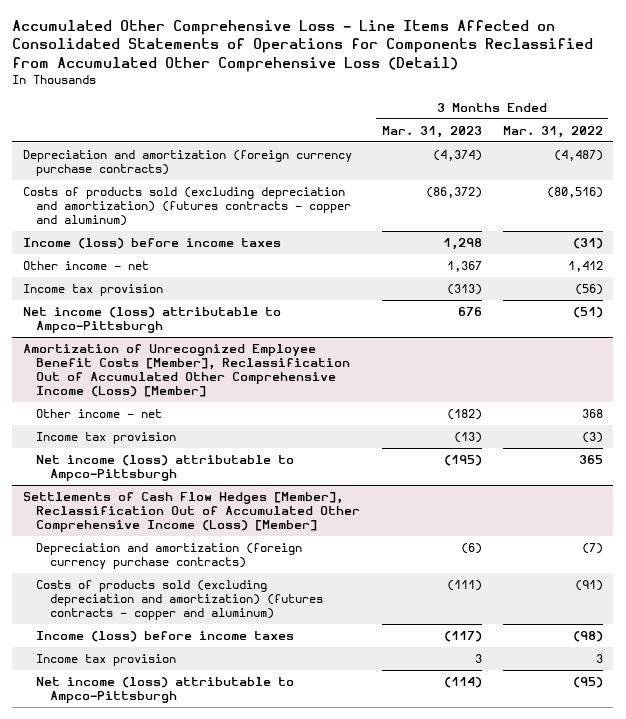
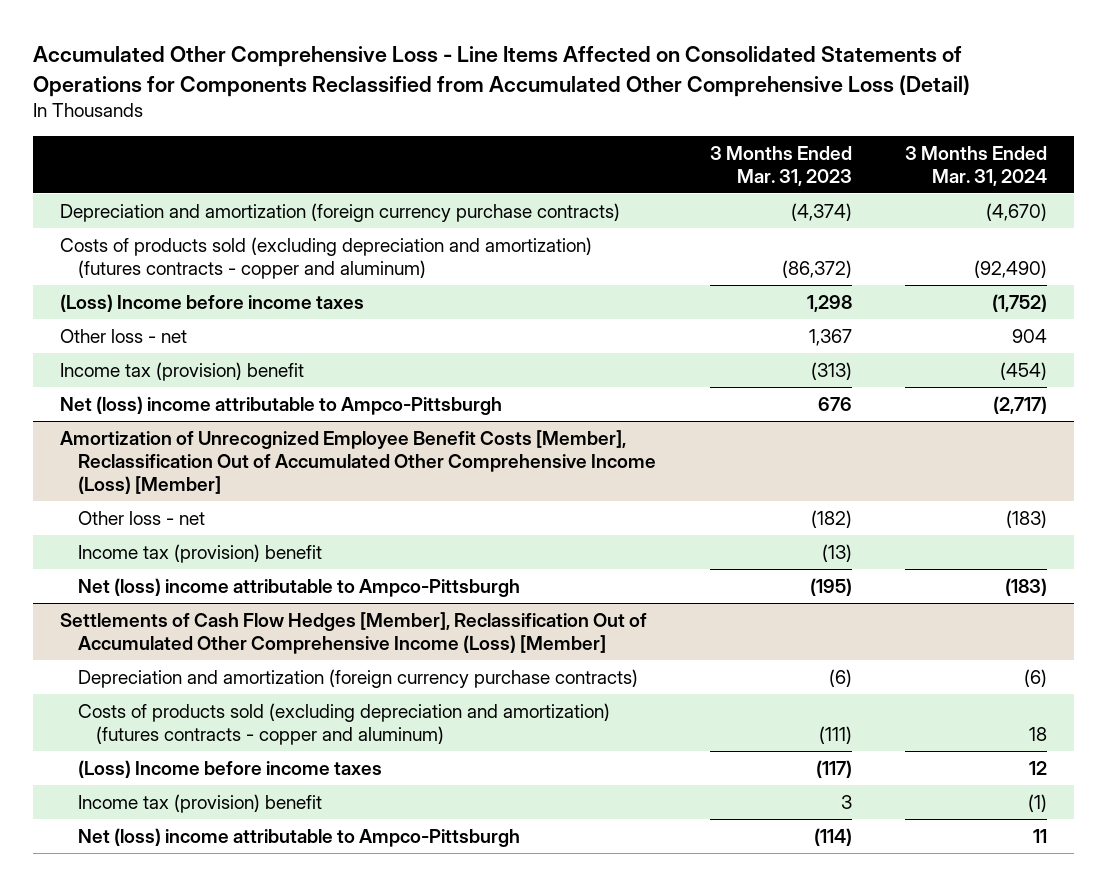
- | 3 Months Ended Mar. 31, 2023 | 3 Months Ended Mar. 31, 2022
+ | 3 Months Ended Mar. 31, 2023 | 3 Months Ended Mar. 31, 2024
- Income (loss) before income taxes | 1,298 | (31)
- Other income - net | 1,367 | 1,412
- Income tax provision | (313) | (56)
- Net income (loss) attributable to Ampco-Pittsburgh | 676 | (51)
+ (Loss) Income before income taxes | 1,298 | (1,752)
+ Other loss - net | 1,367 | 904
+ Income tax (provision) benefit | (313) | (454)
+ Net (loss) income attributable to Ampco-Pittsburgh | 676 | (2,717)
@ Amortization of Unrecognized Employee Benefit Costs [Member], Reclassification Out of Accumulated Other Comprehensive Income (Loss) [Member]
- Other income - net | (182) | 368
- Income tax provision | (13) | (3)
- Net income (loss) attributable to Ampco-Pittsburgh | (195) | 365
+ Other loss - net | (182) | (183)
+ Income tax (provision) benefit | (13) |
+ Net (loss) income attributable to Ampco-Pittsburgh | (195) | (183)
@ Settlements of Cash Flow Hedges [Member], Reclassification Out of Accumulated Other Comprehensive Income (Loss) [Member]
- Income (loss) before income taxes | (117) | (98)
- Income tax provision | 3 | 3
- Net income (loss) attributable to Ampco-Pittsburgh | (114) | (95)
+ (Loss) Income before income taxes | (117) | 12
+ Income tax (provision) benefit | 3 | (1)
+ Net (loss) income attributable to Ampco-Pittsburgh | (114) | 11

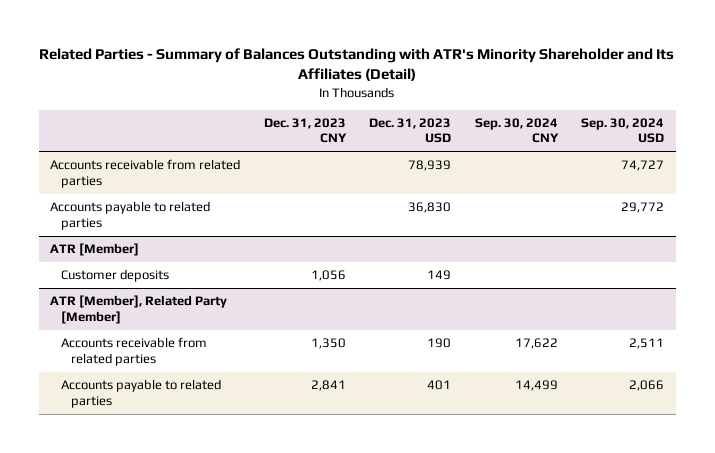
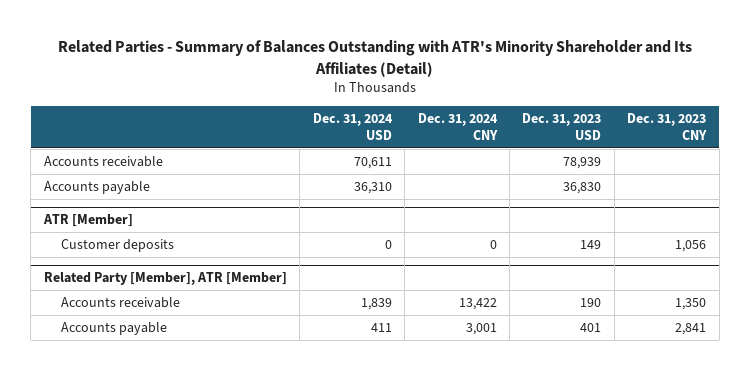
- | Dec. 31, 2023 CNY | Dec. 31, 2023 USD | Sep. 30, 2024 CNY | Sep. 30, 2024 USD
+ | Dec. 31, 2024 USD | Dec. 31, 2024 CNY | Dec. 31, 2023 USD | Dec. 31, 2023 CNY
- Accounts receivable from related parties | | 78,939 | | 74,727
- Accounts payable to related parties | | 36,830 | | 29,772
+ Accounts receivable | 70,611 | | 78,939 |
+ Accounts payable | 36,310 | | 36,830 |
- ATR [Member], Related Party [Member]
- Accounts receivable from related parties | 1,350 | 190 | 17,622 | 2,511
- Accounts payable to related parties | 2,841 | 401 | 14,499 | 2,066
+ Related Party [Member], ATR [Member]
+ Accounts receivable | 1,839 | 13,422 | 190 | 1,350
+ Accounts payable | 411 | 3,001 | 401 | 2,841

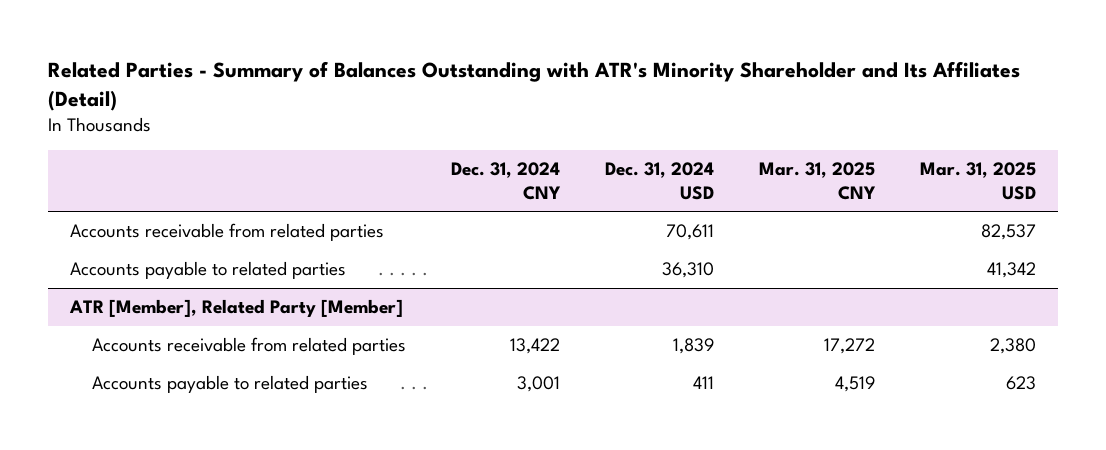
- | Dec. 31, 2024 USD | Dec. 31, 2024 CNY | Dec. 31, 2023 USD | Dec. 31, 2023 CNY
+ | Dec. 31, 2024 CNY | Dec. 31, 2024 USD | Mar. 31, 2025 CNY | Mar. 31, 2025 USD
- Accounts receivable | 70,611 | | 78,939 |
- Accounts payable | 36,310 | | 36,830 |
- ATR [Member]
- Customer deposits | 0 | 0 | 149 | 1,056
- Related Party [Member], ATR [Member]
- Accounts receivable | 1,839 | 13,422 | 190 | 1,350
- Accounts payable | 411 | 3,001 | 401 | 2,841
+ Accounts receivable from related parties | | 70,611 | | 82,537
+ Accounts payable to related parties | | 36,310 | | 41,342
+ ATR [Member], Related Party [Member]
+ Accounts receivable from related parties | 13,422 | 1,839 | 17,272 | 2,380
+ Accounts payable to related parties | 3,001 | 411 | 4,519 | 623

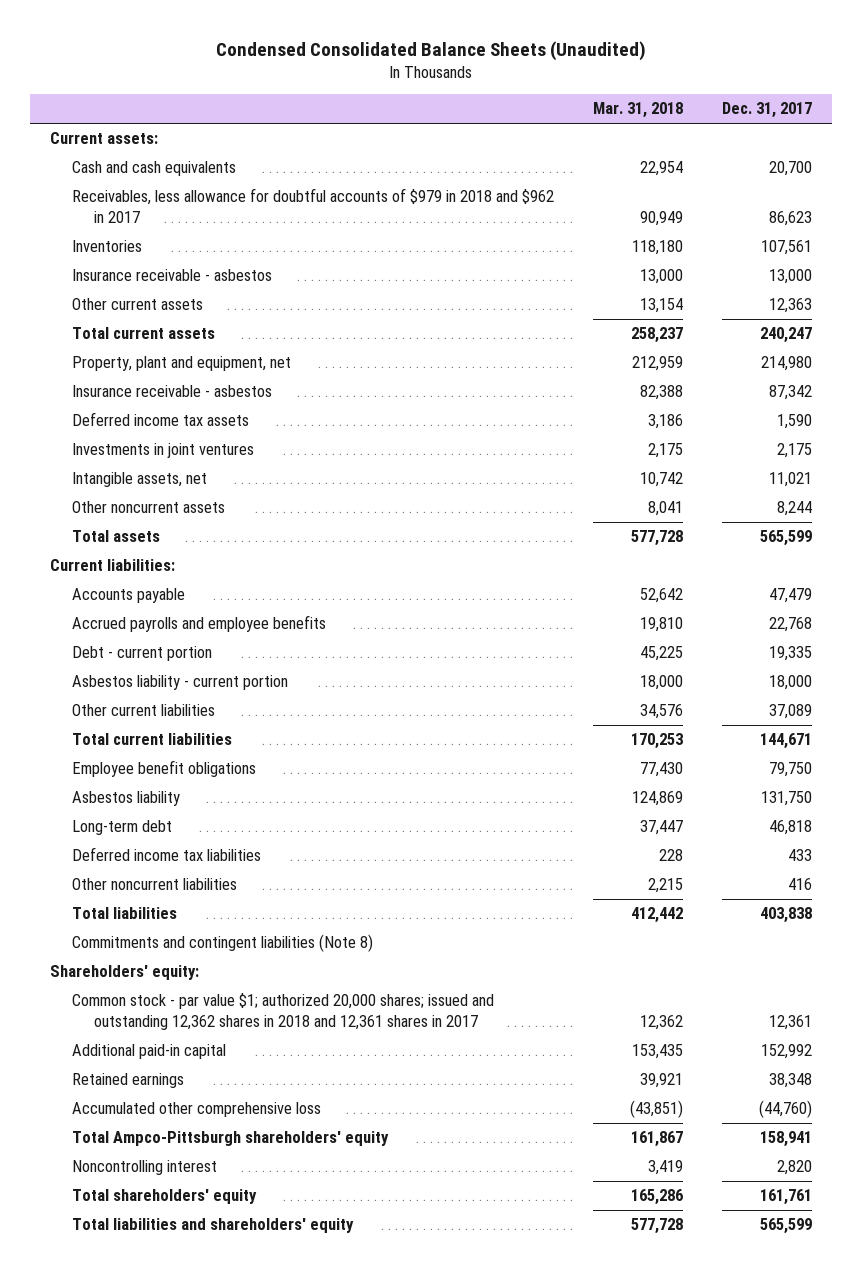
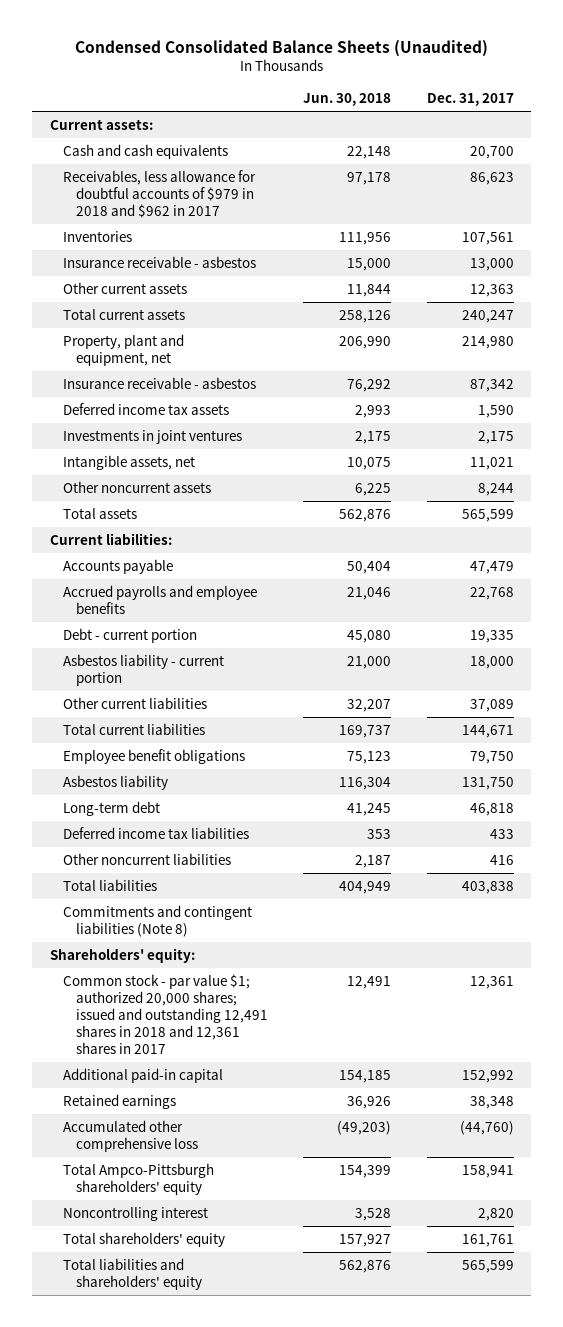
- | Mar. 31, 2018 | Dec. 31, 2017
+ | Jun. 30, 2018 | Dec. 31, 2017
- Common stock - par value $1; authorized 20,000 shares; issued and outstanding 12,362 shares in 2018 and 12,361 shares in 2017 | 12,362 | 12,361
+ Common stock - par value $1; authorized 20,000 shares; issued and outstanding 12,491 shares in 2018 and 12,361 shares in 2017 | 12,491 | 12,361

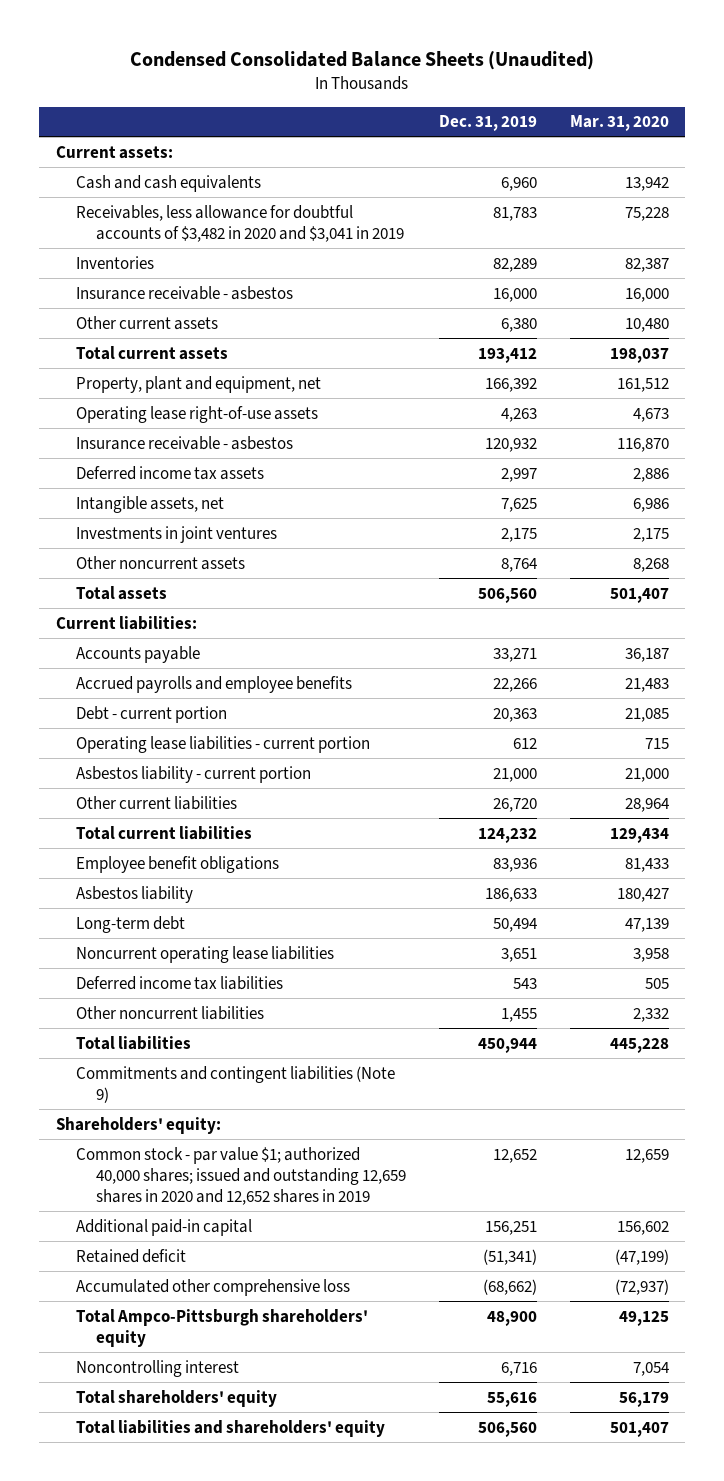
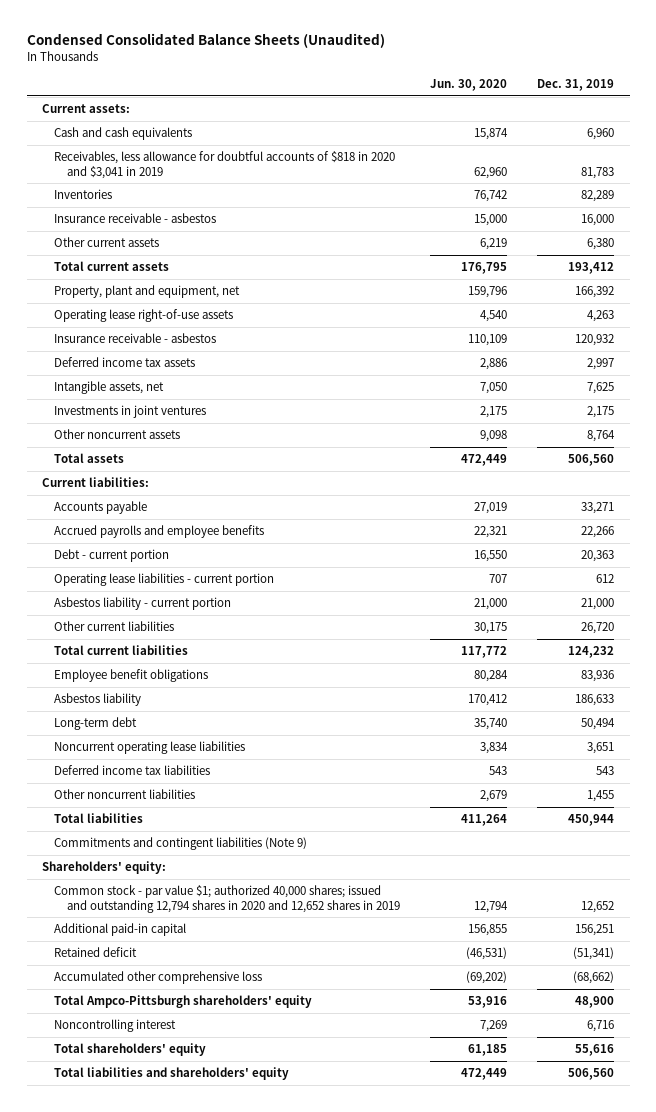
- | Dec. 31, 2019 | Mar. 31, 2020
+ | Jun. 30, 2020 | Dec. 31, 2019
- Receivables, less allowance for doubtful accounts of $3,482 in 2020 and $3,041 in 2019 | 81,783 | 75,228
+ Receivables, less allowance for doubtful accounts of $818 in 2020 and $3,041 in 2019 | 62,960 | 81,783
- Common stock - par value $1; authorized 40,000 shares; issued and outstanding 12,659 shares in 2020 and 12,652 shares in 2019 | 12,652 | 12,659
+ Common stock - par value $1; authorized 40,000 shares; issued and outstanding 12,794 shares in 2020 and 12,652 shares in 2019 | 12,794 | 12,652

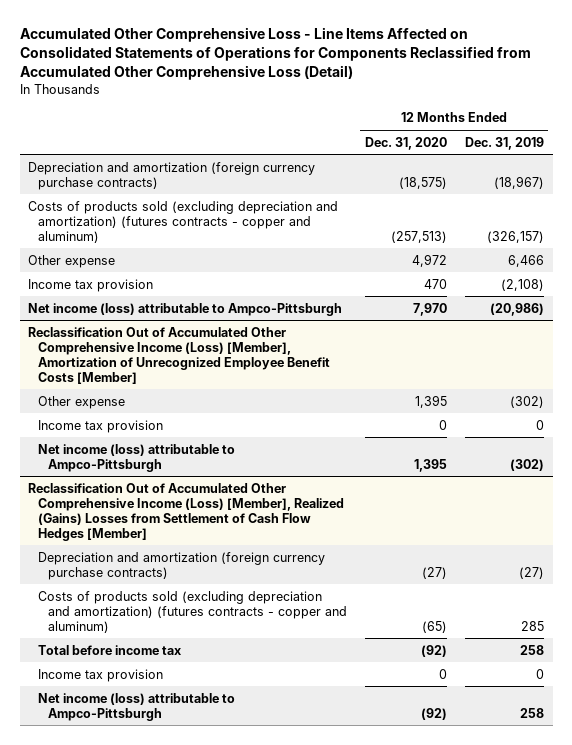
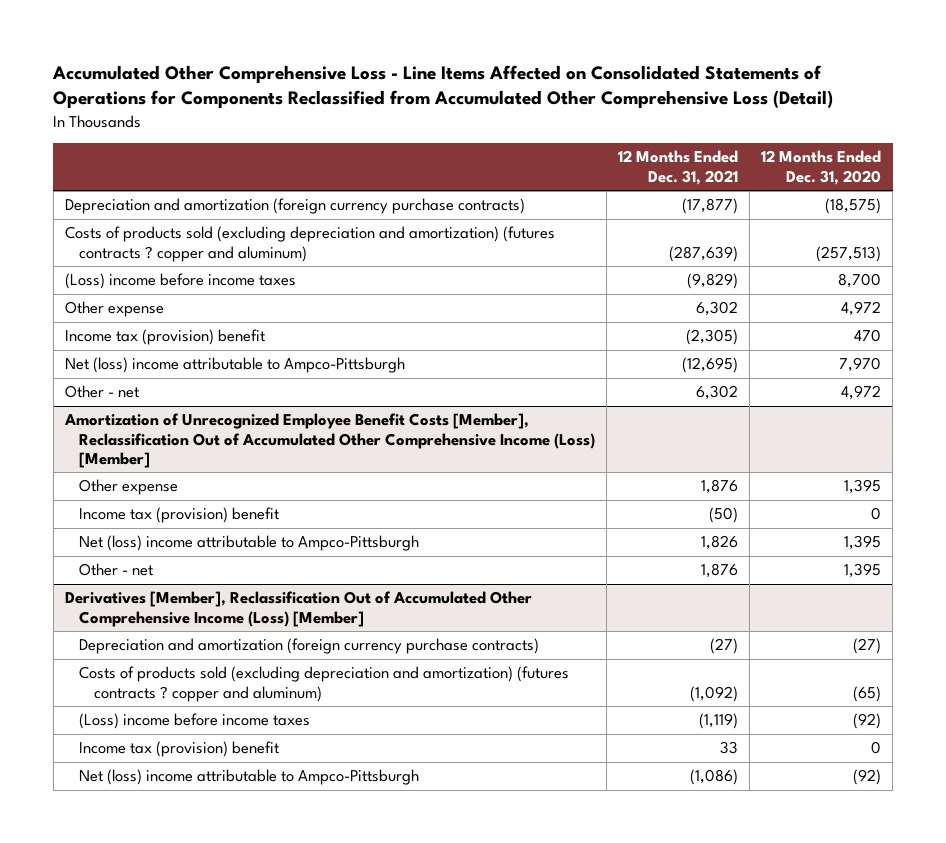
- | 12 Months Ended Dec. 31, 2020 | 12 Months Ended Dec. 31, 2019
+ | 12 Months Ended Dec. 31, 2021 | 12 Months Ended Dec. 31, 2020
- Costs of products sold (excluding depreciation and amortization) (futures contracts - copper and aluminum) | (257,513) | (326,157)
+ Costs of products sold (excluding depreciation and amortization) (futures contracts ? copper and aluminum) | (287,639) | (257,513)
+ (Loss) income before income taxes | (9,829) | 8,700
- Income tax provision | 470 | (2,108)
- Net income (loss) attributable to Ampco-Pittsburgh | 7,970 | (20,986)
- Reclassification Out of Accumulated Other Comprehensive Income (Loss) [Member], Amortization of Unrecognized Employee Benefit Costs [Member]
+ Income tax (provision) benefit | (2,305) | 470
+ Net (loss) income attributable to Ampco-Pittsburgh | (12,695) | 7,970
+ Other - net | 6,302 | 4,972
+ Amortization of Unrecognized Employee Benefit Costs [Member], Reclassification Out of Accumulated Other Comprehensive Income (Loss) [Member]
- Income tax provision | 0 | 0
- Net income (loss) attributable to Ampco-Pittsburgh | 1,395 | (302)
- Reclassification Out of Accumulated Other Comprehensive Income (Loss) [Member], Realized (Gains) Losses from Settlement of Cash Flow Hedges [Member]
+ Income tax (provision) benefit | (50) | 0
+ Net (loss) income attributable to Ampco-Pittsburgh | 1,826 | 1,395
+ Other - net | 1,876 | 1,395
+ Derivatives [Member], Reclassification Out of Accumulated Other Comprehensive Income (Loss) [Member]
- Costs of products sold (excluding depreciation and amortization) (futures contracts - copper and aluminum) | (65) | 285
- Total before income tax | (92) | 258
- Income tax provision | 0 | 0
- Net income (loss) attributable to Ampco-Pittsburgh | (92) | 258
+ Costs of products sold (excluding depreciation and amortization) (futures contracts ? copper and aluminum) | (1,092) | (65)
+ (Loss) income before income taxes | (1,119) | (92)
+ Income tax (provision) benefit | 33 | 0
+ Net (loss) income attributable to Ampco-Pittsburgh | (1,086) | (92)

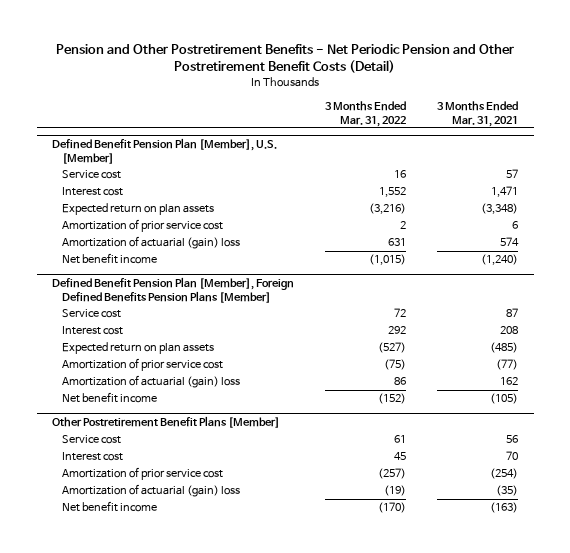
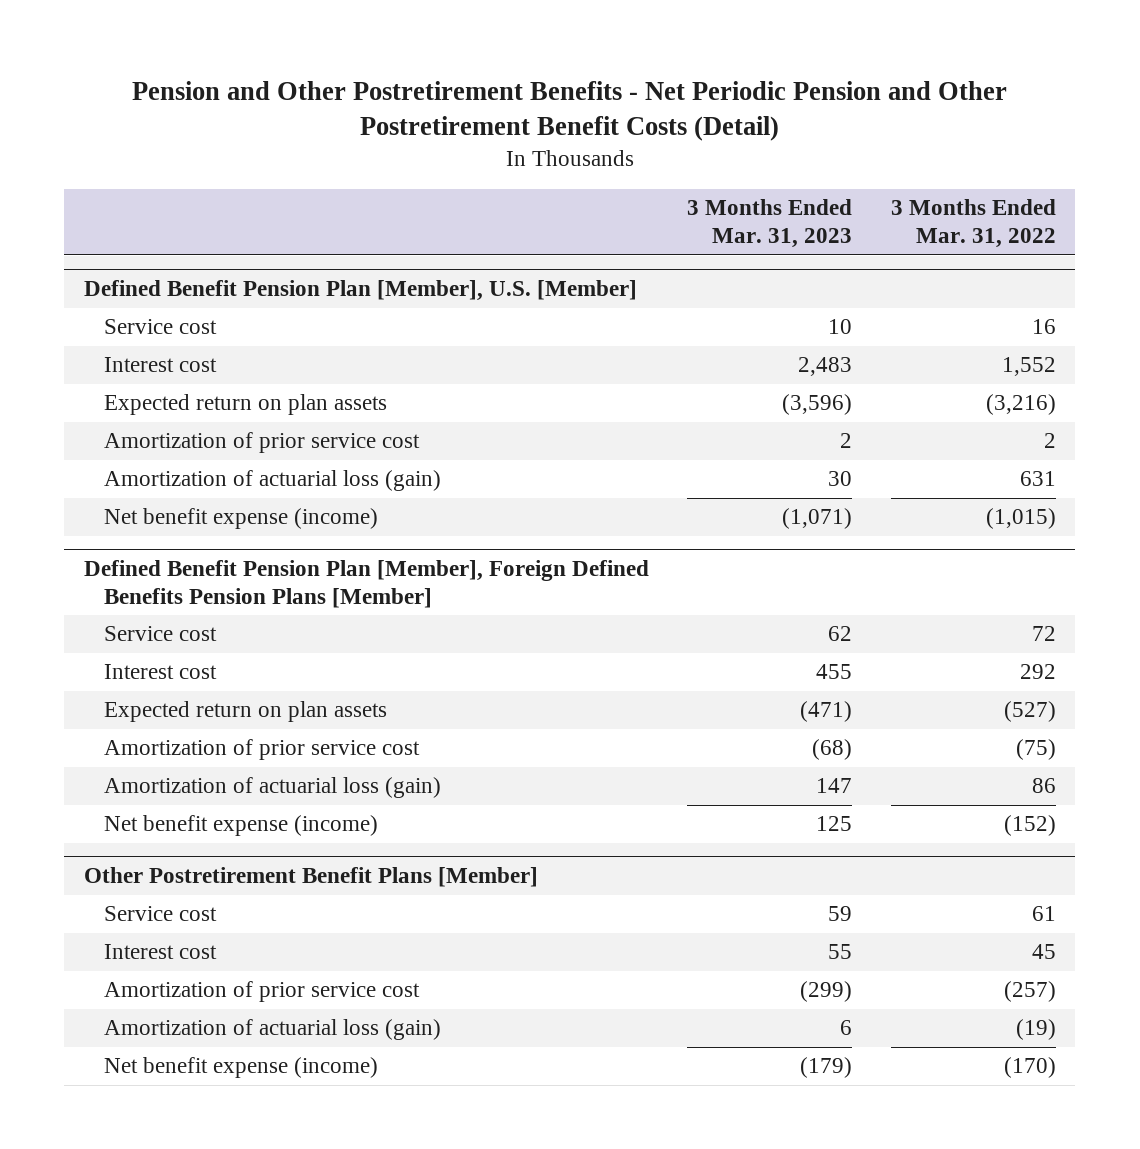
- | 3 Months Ended Mar. 31, 2022 | 3 Months Ended Mar. 31, 2021
+ | 3 Months Ended Mar. 31, 2023 | 3 Months Ended Mar. 31, 2022
@ Defined Benefit Pension Plan [Member], U.S. [Member]
- Amortization of actuarial (gain) loss | 631 | 574
- Net benefit income | (1,015) | (1,240)
+ Amortization of actuarial loss (gain) | 30 | 631
+ Net benefit expense (income) | (1,071) | (1,015)
@ Defined Benefit Pension Plan [Member], Foreign Defined Benefits Pension Plans [Member]
- Amortization of actuarial (gain) loss | 86 | 162
- Net benefit income | (152) | (105)
+ Amortization of actuarial loss (gain) | 147 | 86
+ Net benefit expense (income) | 125 | (152)
@ Other Postretirement Benefit Plans [Member]
- Amortization of actuarial (gain) loss | (19) | (35)
- Net benefit income | (170) | (163)
+ Amortization of actuarial loss (gain) | 6 | (19)
+ Net benefit expense (income) | (179) | (170)

